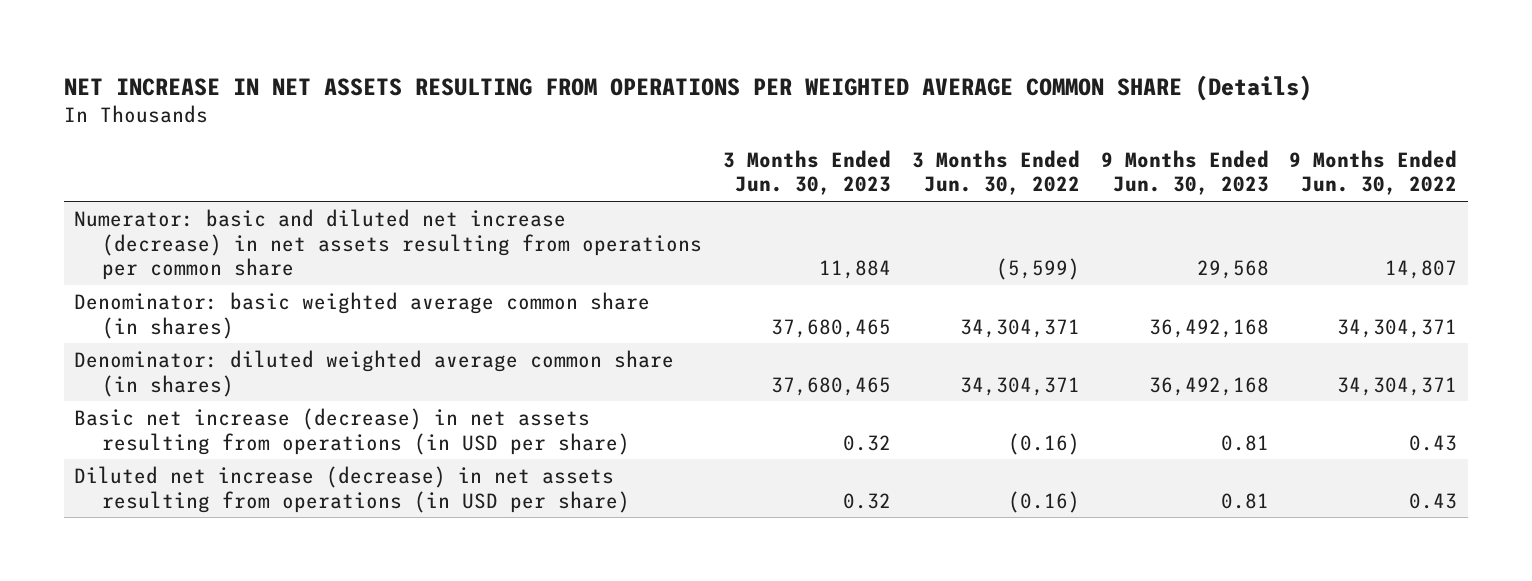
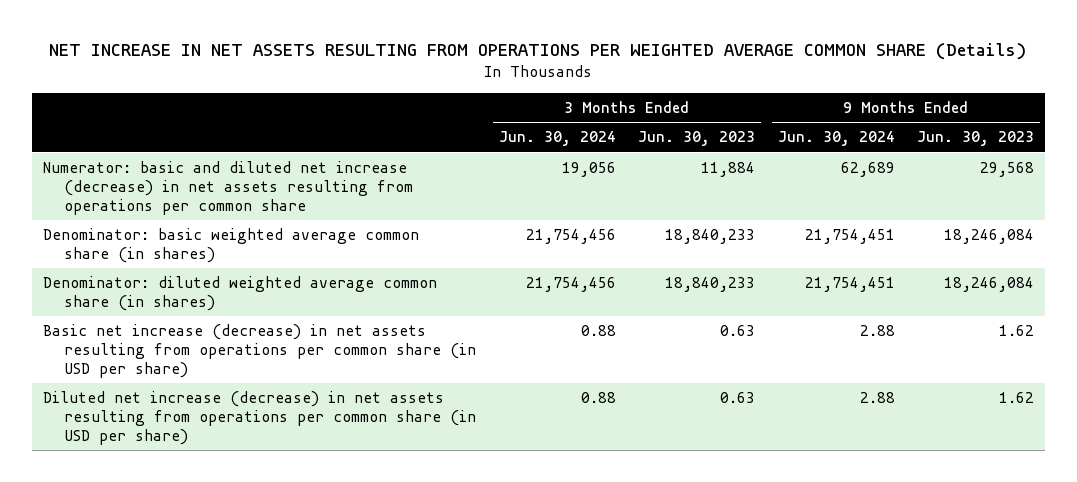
- | 3 Months Ended Jun. 30, 2023 | 3 Months Ended Jun. 30, 2022 | 9 Months Ended Jun. 30, 2023 | 9 Months Ended Jun. 30, 2022
+ | 3 Months Ended Jun. 30, 2024 | 3 Months Ended Jun. 30, 2023 | 9 Months Ended Jun. 30, 2024 | 9 Months Ended Jun. 30, 2023
- Denominator: basic weighted average common share (in shares) | 37,680,465 | 34,304,371 | 36,492,168 | 34,304,371
- Denominator: diluted weighted average common share (in shares) | 37,680,465 | 34,304,371 | 36,492,168 | 34,304,371
- Basic net increase (decrease) in net assets resulting from operations (in USD per share) | 0.32 | (0.16) | 0.81 | 0.43
- Diluted net increase (decrease) in net assets resulting from operations (in USD per share) | 0.32 | (0.16) | 0.81 | 0.43
+ Denominator: basic weighted average common share (in shares) | 21,754,456 | 18,840,233 | 21,754,451 | 18,246,084
+ Denominator: diluted weighted average common share (in shares) | 21,754,456 | 18,840,233 | 21,754,451 | 18,246,084
+ Basic net increase (decrease) in net assets resulting from operations per common share (in USD per share) | 0.88 | 0.63 | 2.88 | 1.62
+ Diluted net increase (decrease) in net assets resulting from operations per common share (in USD per share) | 0.88 | 0.63 | 2.88 | 1.62

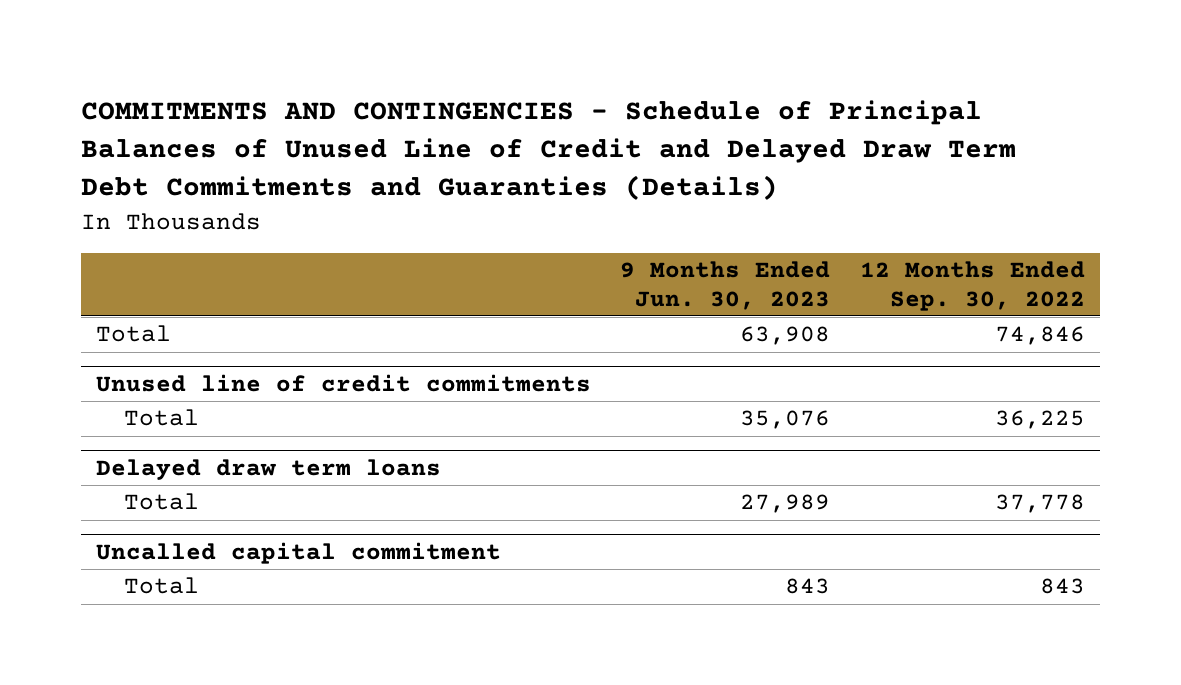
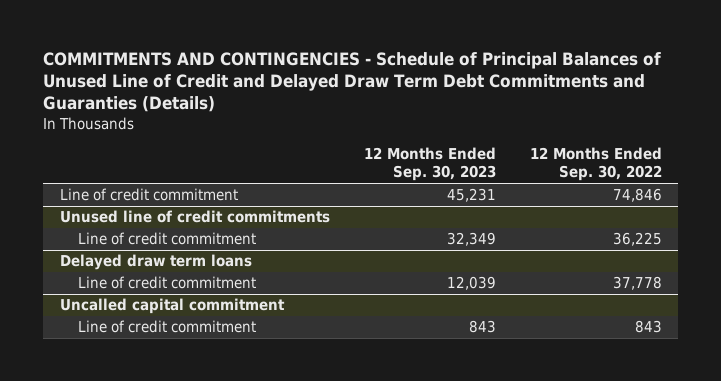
- | 9 Months Ended Jun. 30, 2023 | 12 Months Ended Sep. 30, 2022
+ | 12 Months Ended Sep. 30, 2023 | 12 Months Ended Sep. 30, 2022
- Total | 63,908 | 74,846
+ Line of credit commitment | 45,231 | 74,846
@ Unused line of credit commitments
- Total | 35,076 | 36,225
+ Line of credit commitment | 32,349 | 36,225
@ Delayed draw term loans
- Total | 27,989 | 37,778
+ Line of credit commitment | 12,039 | 37,778
@ Uncalled capital commitment
- Total | 843 | 843
+ Line of credit commitment | 843 | 843

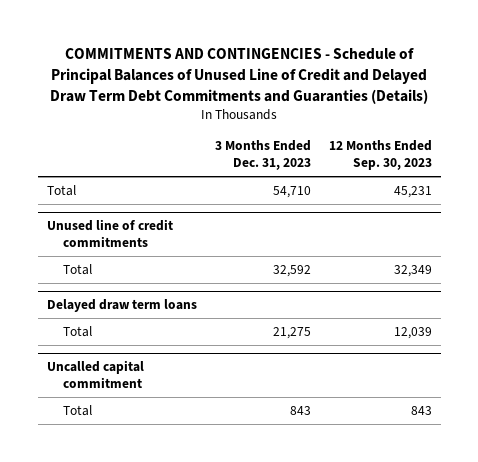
- | 12 Months Ended Sep. 30, 2023 | 12 Months Ended Sep. 30, 2022
+ | 3 Months Ended Dec. 31, 2023 | 12 Months Ended Sep. 30, 2023
- Line of credit commitment | 45,231 | 74,846
+ Total | 54,710 | 45,231
@ Unused line of credit commitments
- Line of credit commitment | 32,349 | 36,225
+ Total | 32,592 | 32,349
@ Delayed draw term loans
- Line of credit commitment | 12,039 | 37,778
+ Total | 21,275 | 12,039
@ Uncalled capital commitment
- Line of credit commitment | 843 | 843
+ Total | 843 | 843

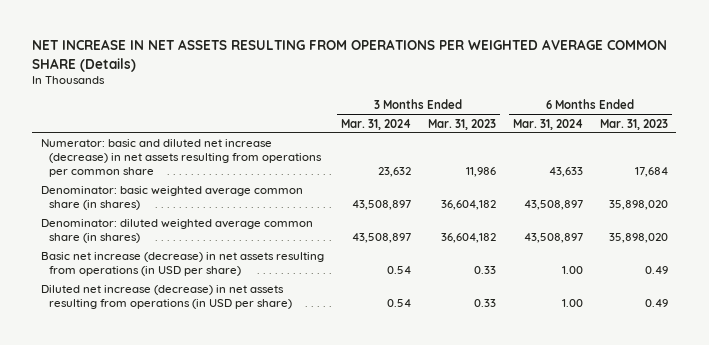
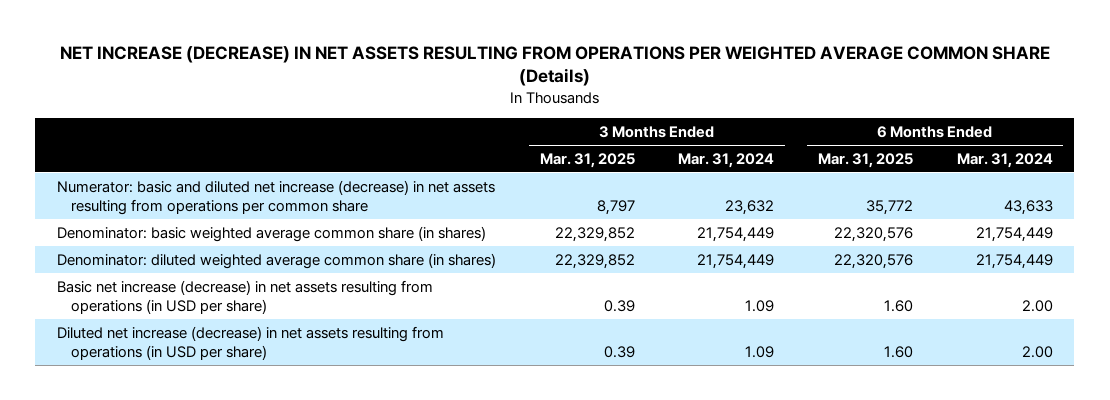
- NET INCREASE IN NET ASSETS RESULTING FROM OPERATIONS PER WEIGHTED AVERAGE COMMON SHARE (Details)
+ NET INCREASE (DECREASE) IN NET ASSETS RESULTING FROM OPERATIONS PER WEIGHTED AVERAGE COMMON SHARE (Details)
- | 3 Months Ended Mar. 31, 2024 | 3 Months Ended Mar. 31, 2023 | 6 Months Ended Mar. 31, 2024 | 6 Months Ended Mar. 31, 2023
+ | 3 Months Ended Mar. 31, 2025 | 3 Months Ended Mar. 31, 2024 | 6 Months Ended Mar. 31, 2025 | 6 Months Ended Mar. 31, 2024
- Denominator: basic weighted average common share (in shares) | 43,508,897 | 36,604,182 | 43,508,897 | 35,898,020
- Denominator: diluted weighted average common share (in shares) | 43,508,897 | 36,604,182 | 43,508,897 | 35,898,020
- Basic net increase (decrease) in net assets resulting from operations (in USD per share) | 0.54 | 0.33 | 1.00 | 0.49
- Diluted net increase (decrease) in net assets resulting from operations (in USD per share) | 0.54 | 0.33 | 1.00 | 0.49
+ Denominator: basic weighted average common share (in shares) | 22,329,852 | 21,754,449 | 22,320,576 | 21,754,449
+ Denominator: diluted weighted average common share (in shares) | 22,329,852 | 21,754,449 | 22,320,576 | 21,754,449
+ Basic net increase (decrease) in net assets resulting from operations (in USD per share) | 0.39 | 1.09 | 1.60 | 2.00
+ Diluted net increase (decrease) in net assets resulting from operations (in USD per share) | 0.39 | 1.09 | 1.60 | 2.00

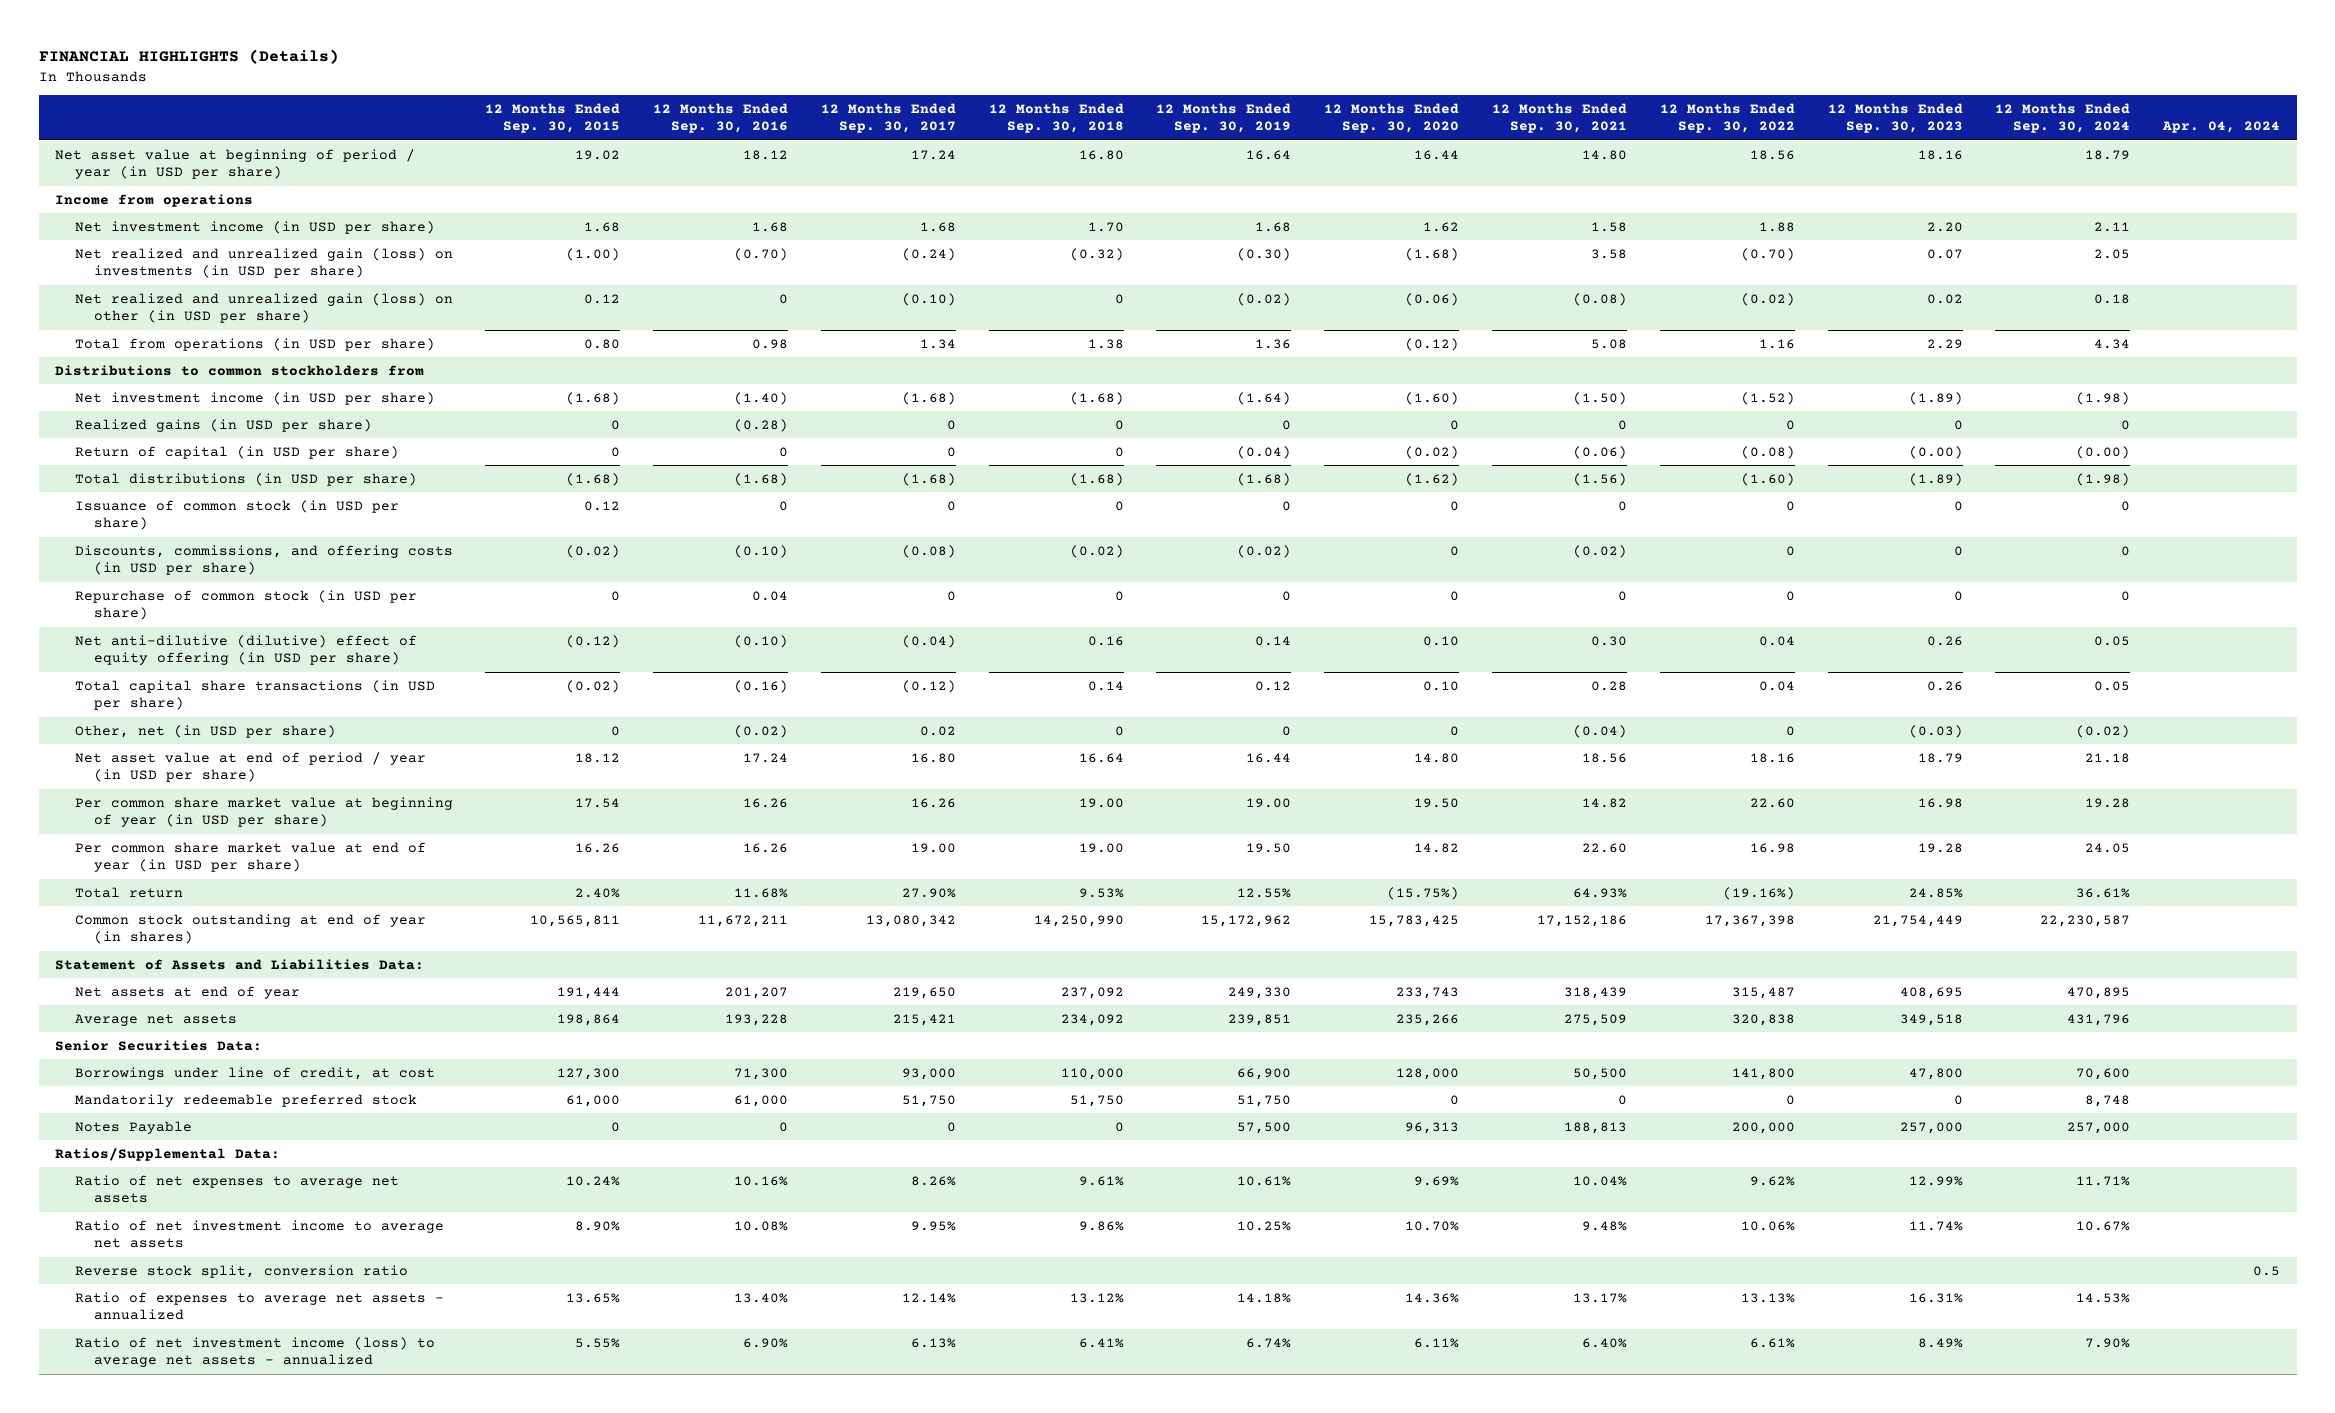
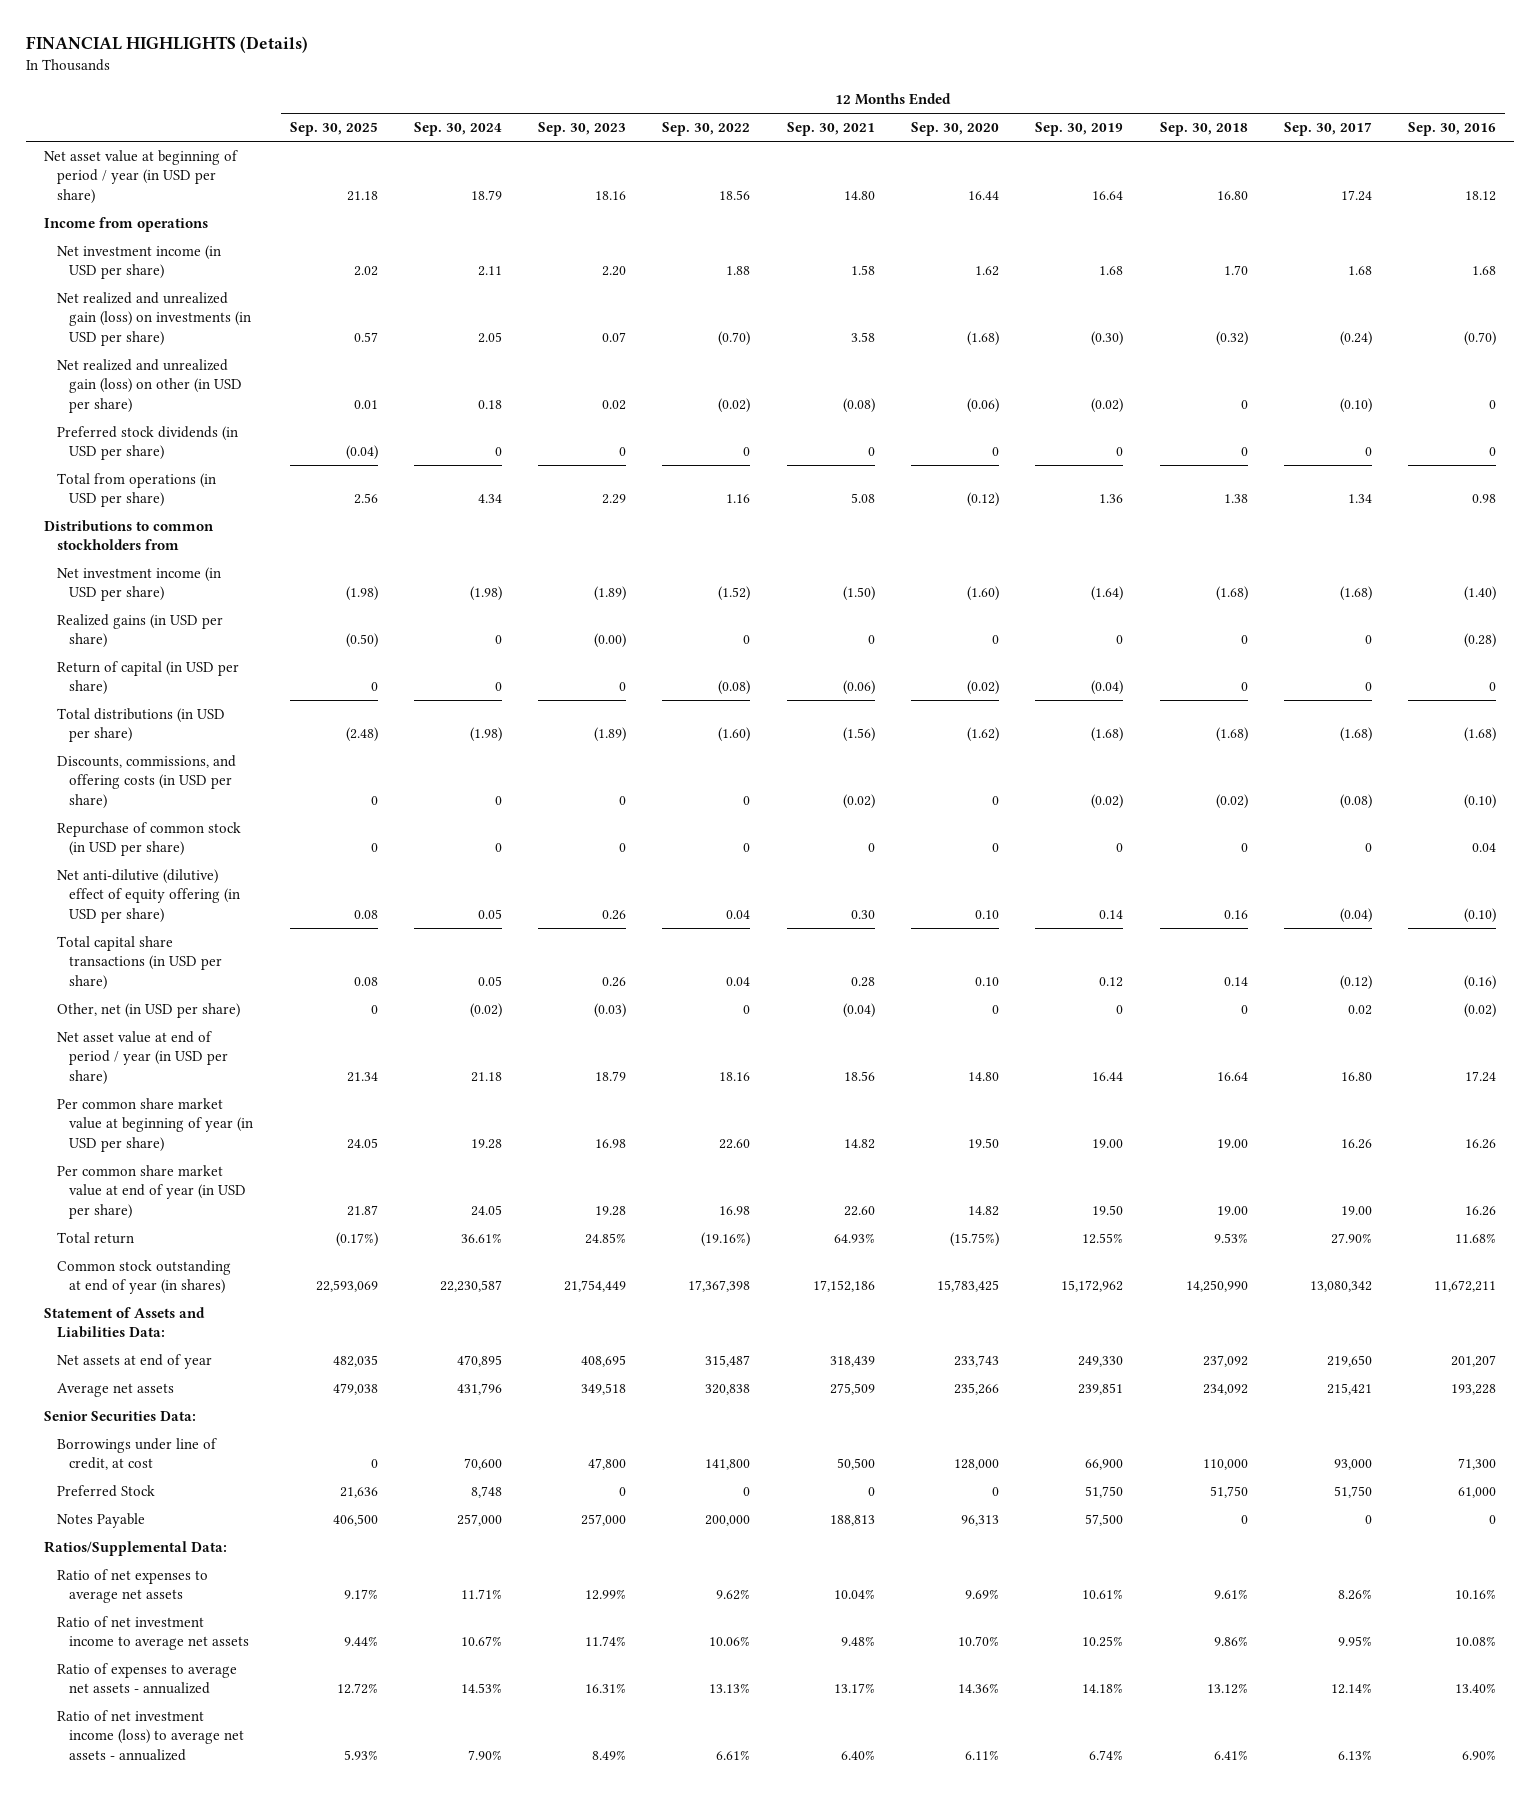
- | 12 Months Ended Sep. 30, 2015 | 12 Months Ended Sep. 30, 2016 | 12 Months Ended Sep. 30, 2017 | 12 Months Ended Sep. 30, 2018 | 12 Months Ended Sep. 30, 2019 | 12 Months Ended Sep. 30, 2020 | 12 Months Ended Sep. 30, 2021 | 12 Months Ended Sep. 30, 2022 | 12 Months Ended Sep. 30, 2023 | 12 Months Ended Sep. 30, 2024 | Apr. 04, 2024
+ | 12 Months Ended Sep. 30, 2025 | 12 Months Ended Sep. 30, 2024 | 12 Months Ended Sep. 30, 2023 | 12 Months Ended Sep. 30, 2022 | 12 Months Ended Sep. 30, 2021 | 12 Months Ended Sep. 30, 2020 | 12 Months Ended Sep. 30, 2019 | 12 Months Ended Sep. 30, 2018 | 12 Months Ended Sep. 30, 2017 | 12 Months Ended Sep. 30, 2016
+ Preferred stock dividends (in USD per share) | (0.04) | 0 | 0 | 0 | 0 | 0 | 0 | 0 | 0 | 0
- Realized gains (in USD per share) | 0 | (0.28) | 0 | 0 | 0 | 0 | 0 | 0 | 0 | 0 |
- Return of capital (in USD per share) | 0 | 0 | 0 | 0 | (0.04) | (0.02) | (0.06) | (0.08) | (0.00) | (0.00) |
+ Realized gains (in USD per share) | (0.50) | 0 | (0.00) | 0 | 0 | 0 | 0 | 0 | 0 | (0.28)
+ Return of capital (in USD per share) | 0 | 0 | 0 | (0.08) | (0.06) | (0.02) | (0.04) | 0 | 0 | 0
- Issuance of common stock (in USD per share) | 0.12 | 0 | 0 | 0 | 0 | 0 | 0 | 0 | 0 | 0 |
- Mandatorily redeemable preferred stock | 61,000 | 61,000 | 51,750 | 51,750 | 51,750 | 0 | 0 | 0 | 0 | 8,748 |
+ Preferred Stock | 21,636 | 8,748 | 0 | 0 | 0 | 0 | 51,750 | 51,750 | 51,750 | 61,000
- Reverse stock split, conversion ratio | | | | | | | | | | | 0.5

